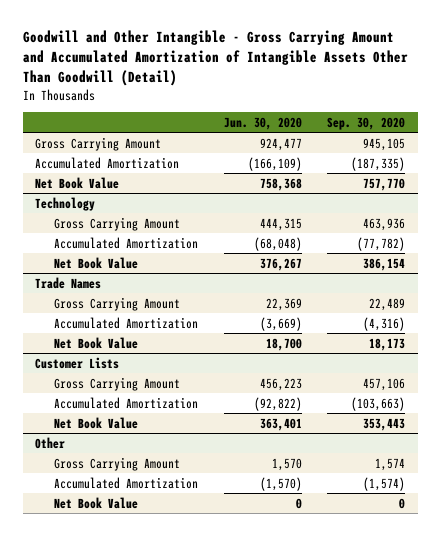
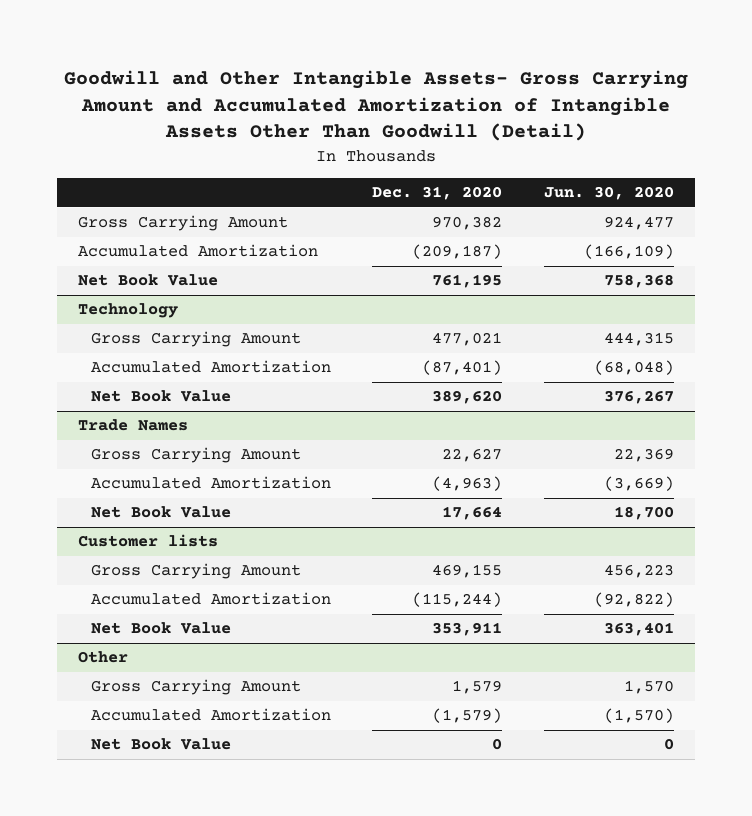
- Goodwill and Other Intangible - Gross Carrying Amount and Accumulated Amortization of Intangible Assets Other Than Goodwill (Detail)
+ Goodwill and Other Intangible Assets- Gross Carrying Amount and Accumulated Amortization of Intangible Assets Other Than Goodwill (Detail)
- | Jun. 30, 2020 | Sep. 30, 2020
+ | Dec. 31, 2020 | Jun. 30, 2020
- Customer Lists
+ Customer lists

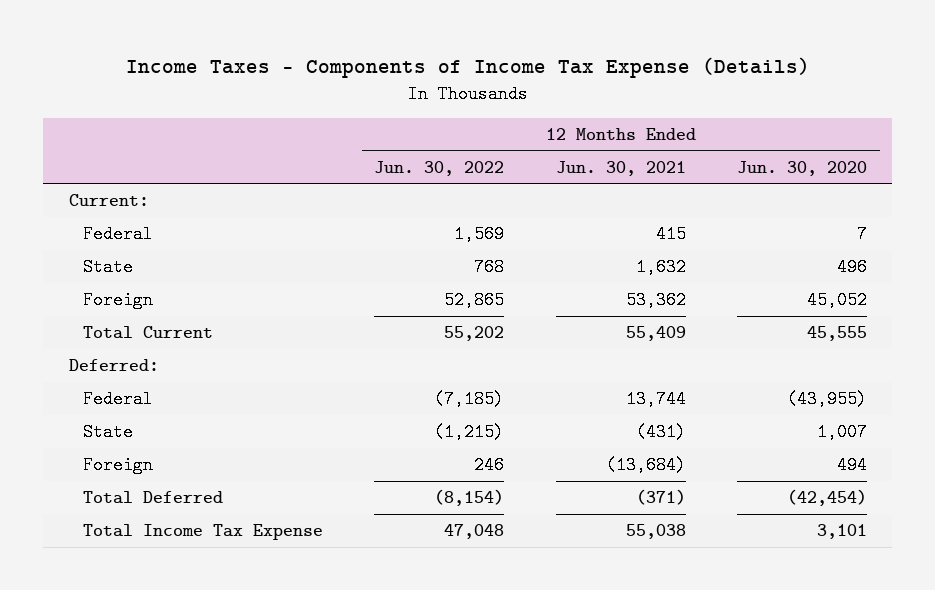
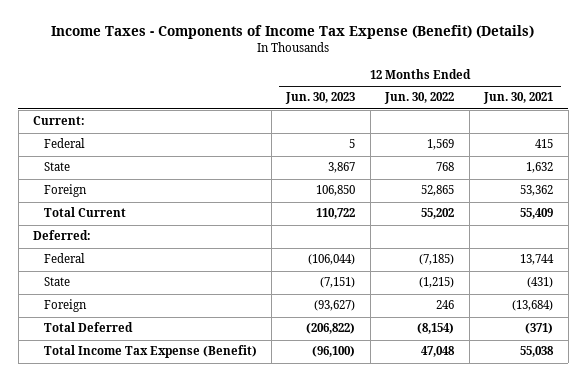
- Income Taxes - Components of Income Tax Expense (Details)
+ Income Taxes - Components of Income Tax Expense (Benefit) (Details)
- | 12 Months Ended Jun. 30, 2022 | 12 Months Ended Jun. 30, 2021 | 12 Months Ended Jun. 30, 2020
+ | 12 Months Ended Jun. 30, 2023 | 12 Months Ended Jun. 30, 2022 | 12 Months Ended Jun. 30, 2021
- Total Income Tax Expense | 47,048 | 55,038 | 3,101
+ Total Income Tax Expense (Benefit) | (96,100) | 47,048 | 55,038

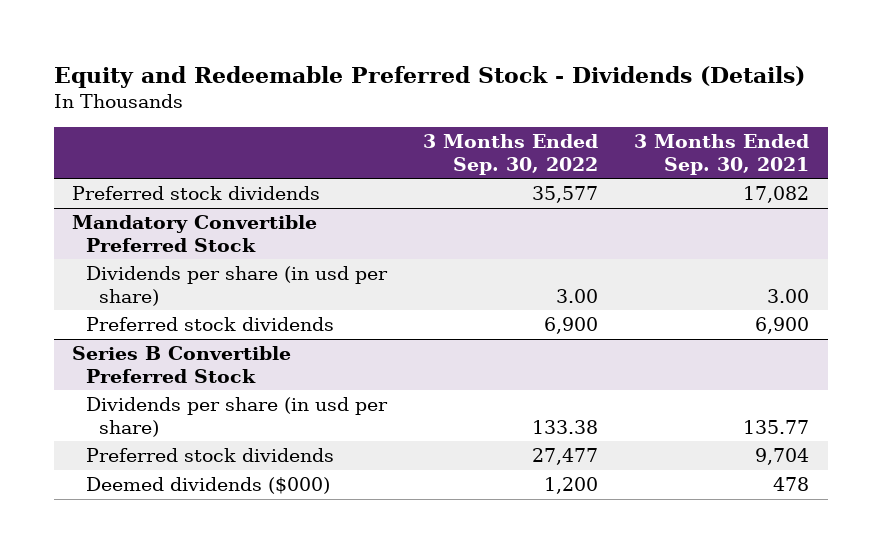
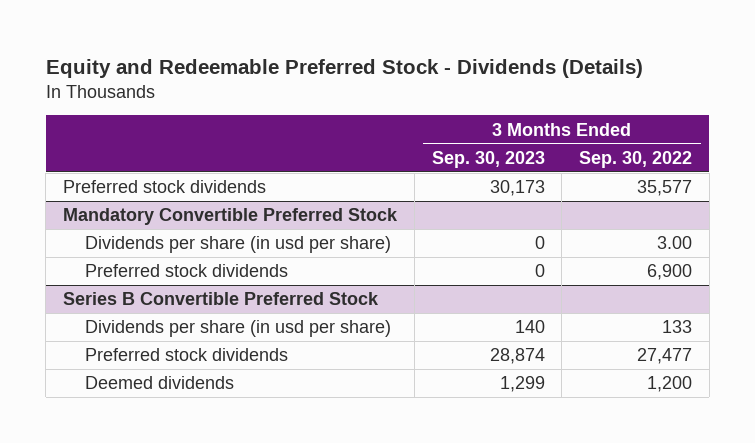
- | 3 Months Ended Sep. 30, 2022 | 3 Months Ended Sep. 30, 2021
+ | 3 Months Ended Sep. 30, 2023 | 3 Months Ended Sep. 30, 2022
@ Series B Convertible Preferred Stock
- Dividends per share (in usd per share) | 133.38 | 135.77
+ Dividends per share (in usd per share) | 140 | 133
- Deemed dividends ($000) | 1,200 | 478
+ Deemed dividends | 1,299 | 1,200

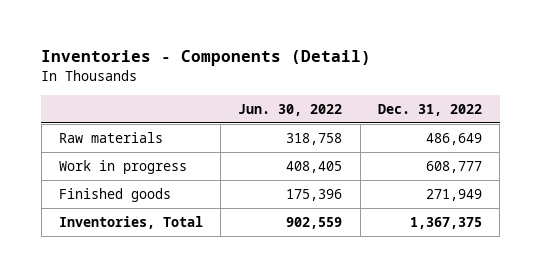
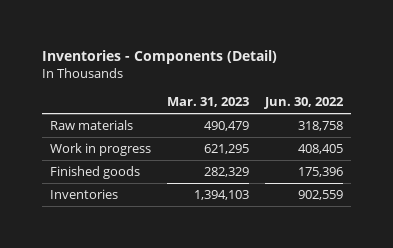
- | Jun. 30, 2022 | Dec. 31, 2022
+ | Mar. 31, 2023 | Jun. 30, 2022
- Inventories, Total | 902,559 | 1,367,375
+ Inventories | 1,394,103 | 902,559

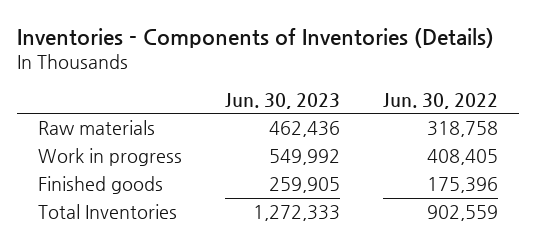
- Inventories - Components (Detail)
+ Inventories - Components of Inventories (Details)
- | Mar. 31, 2023 | Jun. 30, 2022
+ | Jun. 30, 2023 | Jun. 30, 2022
- Inventories | 1,394,103 | 902,559
+ Total Inventories | 1,272,333 | 902,559

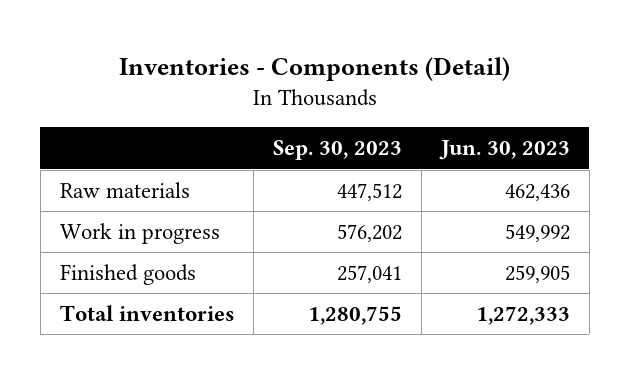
- Inventories - Components of Inventories (Details)
+ Inventories - Components (Detail)
- | Jun. 30, 2023 | Jun. 30, 2022
+ | Sep. 30, 2023 | Jun. 30, 2023
- Total Inventories | 1,272,333 | 902,559
+ Total inventories | 1,280,755 | 1,272,333

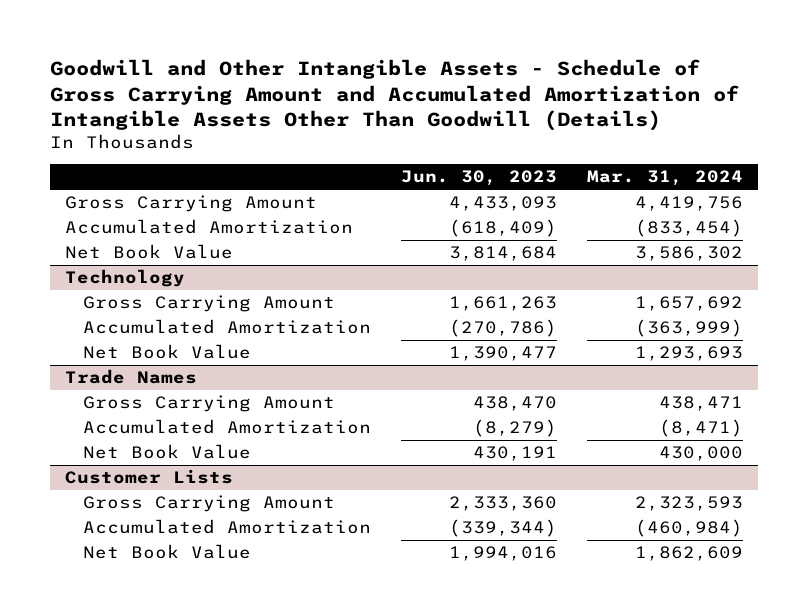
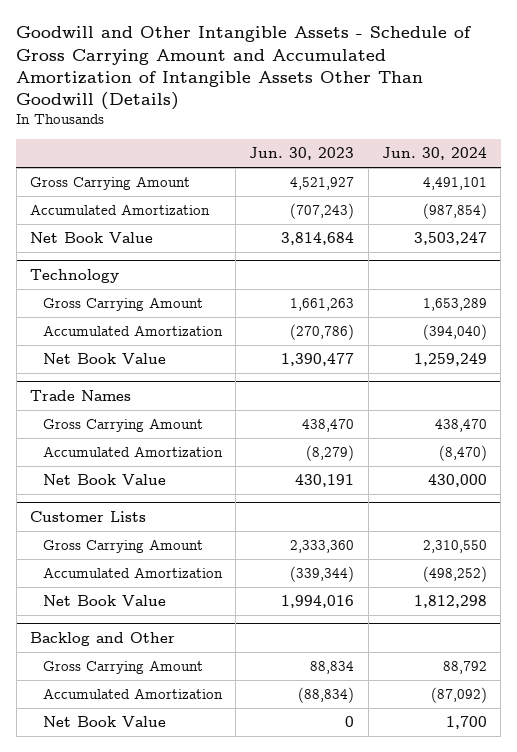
- | Jun. 30, 2023 | Mar. 31, 2024
+ | Jun. 30, 2023 | Jun. 30, 2024
- Gross Carrying Amount | 4,433,093 | 4,419,756
- Accumulated Amortization | (618,409) | (833,454)
+ Gross Carrying Amount | 4,521,927 | 4,491,101
+ Accumulated Amortization | (707,243) | (987,854)
+ Backlog and Other
+ Gross Carrying Amount | 88,834 | 88,792
+ Accumulated Amortization | (88,834) | (87,092)
+ Net Book Value | 0 | 1,700

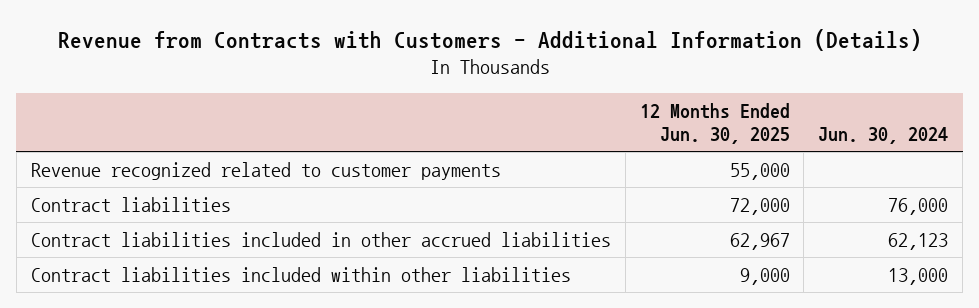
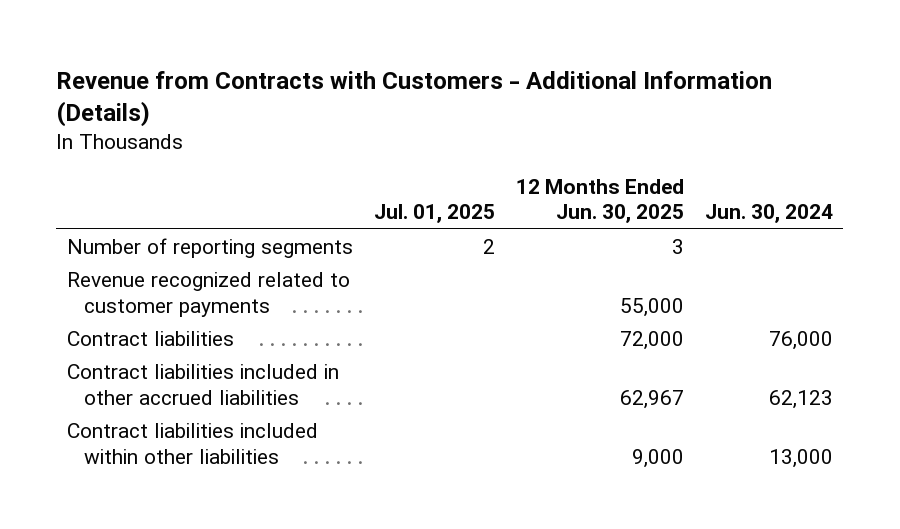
- | 12 Months Ended Jun. 30, 2025 | Jun. 30, 2024
+ | Jul. 01, 2025 | 12 Months Ended Jun. 30, 2025 | Jun. 30, 2024
+ Number of reporting segments | 2 | 3 |

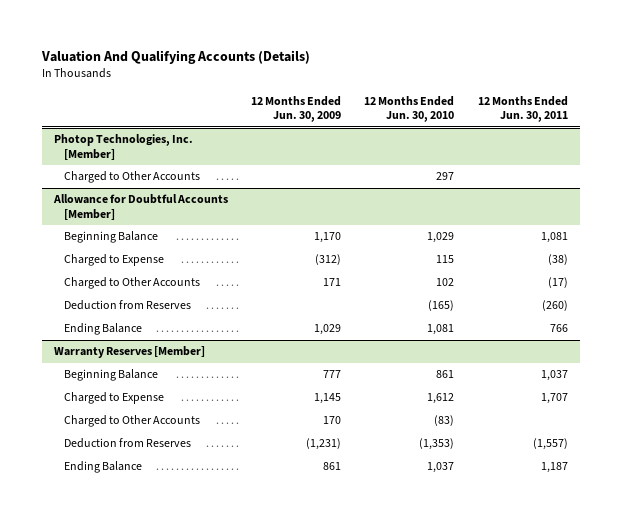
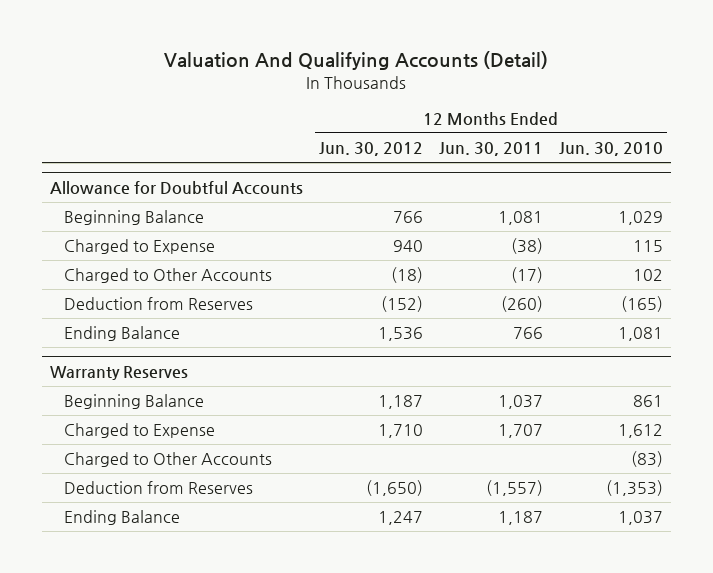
- Valuation And Qualifying Accounts (Details)
+ Valuation And Qualifying Accounts (Detail)
- | 12 Months Ended Jun. 30, 2009 | 12 Months Ended Jun. 30, 2010 | 12 Months Ended Jun. 30, 2011
+ | 12 Months Ended Jun. 30, 2012 | 12 Months Ended Jun. 30, 2011 | 12 Months Ended Jun. 30, 2010
- Photop Technologies, Inc. [Member]
- Charged to Other Accounts | | 297 |
- Allowance for Doubtful Accounts [Member]
+ Allowance for Doubtful Accounts
- Warranty Reserves [Member]
+ Warranty Reserves

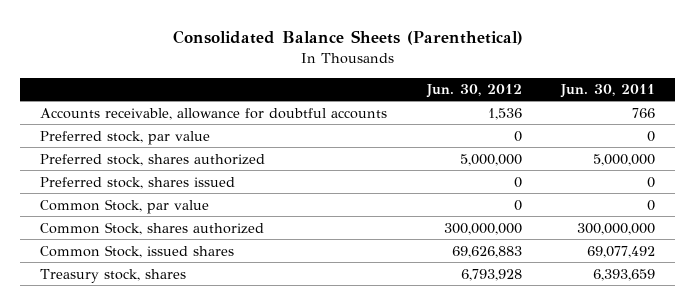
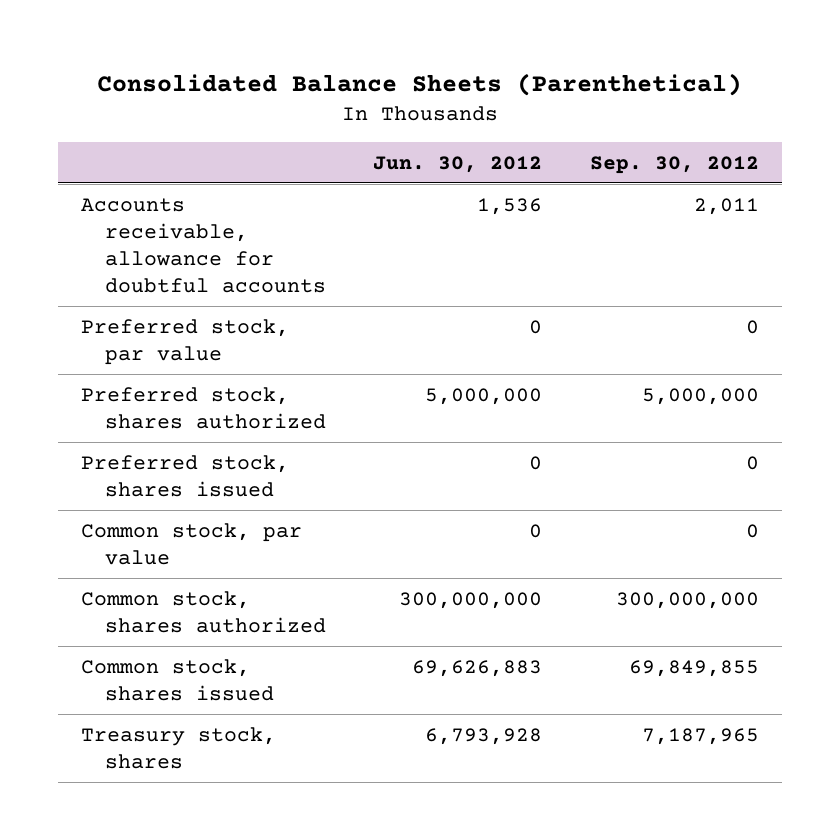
- | Jun. 30, 2012 | Jun. 30, 2011
+ | Jun. 30, 2012 | Sep. 30, 2012
- Common Stock, par value | 0 | 0
- Common Stock, shares authorized | 300,000,000 | 300,000,000
- Common Stock, issued shares | 69,626,883 | 69,077,492
+ Common stock, par value | 0 | 0
+ Common stock, shares authorized | 300,000,000 | 300,000,000
+ Common stock, shares issued | 69,626,883 | 69,849,855

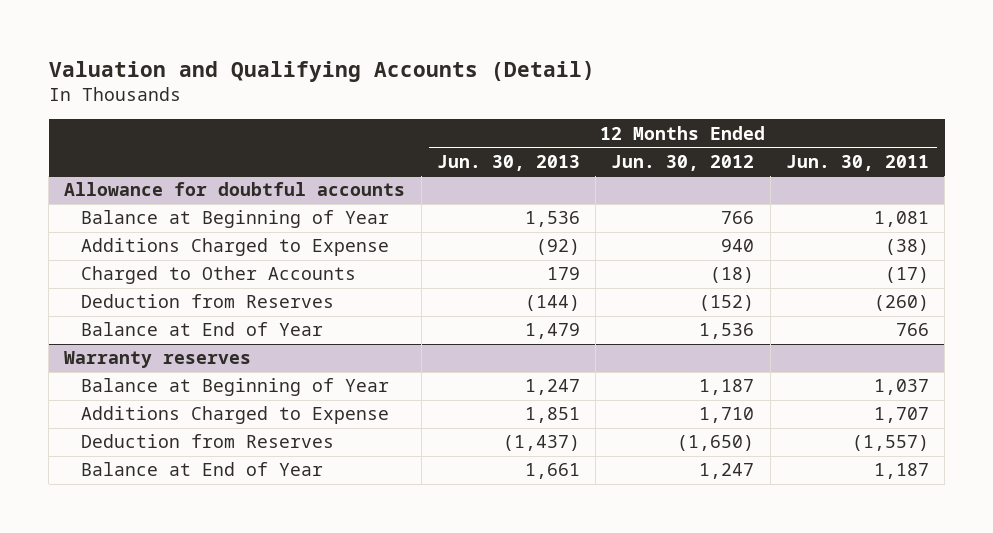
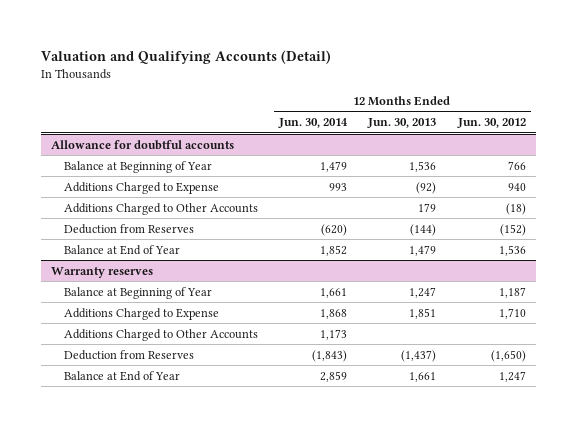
- | 12 Months Ended Jun. 30, 2013 | 12 Months Ended Jun. 30, 2012 | 12 Months Ended Jun. 30, 2011
+ | 12 Months Ended Jun. 30, 2014 | 12 Months Ended Jun. 30, 2013 | 12 Months Ended Jun. 30, 2012
@ Allowance for doubtful accounts
- Charged to Other Accounts | 179 | (18) | (17)
+ Additions Charged to Other Accounts | | 179 | (18)
@ Warranty reserves
+ Additions Charged to Other Accounts | 1,173 | |

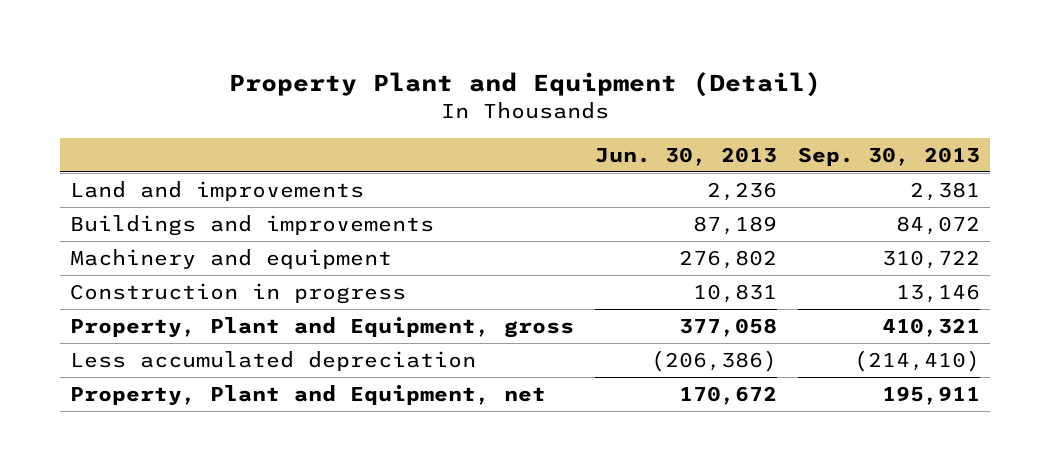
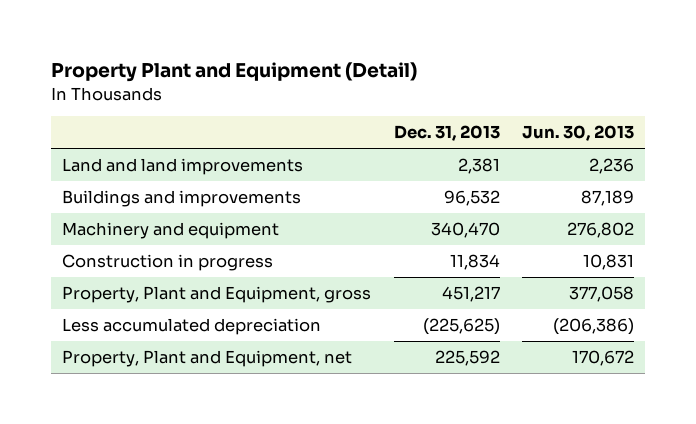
- | Jun. 30, 2013 | Sep. 30, 2013
+ | Dec. 31, 2013 | Jun. 30, 2013
- Land and improvements | 2,236 | 2,381
+ Land and land improvements | 2,381 | 2,236

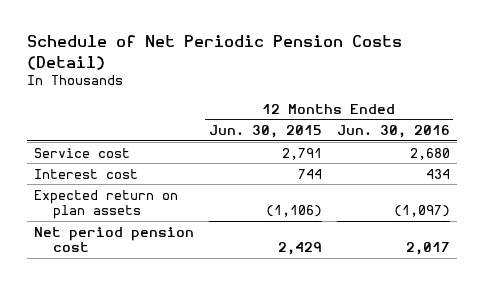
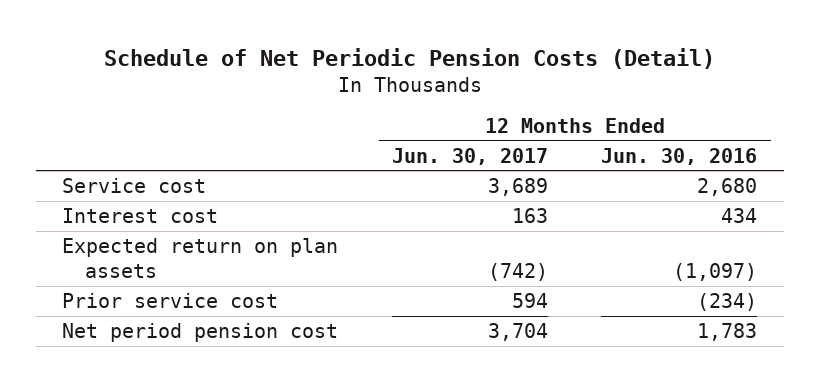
- | 12 Months Ended Jun. 30, 2015 | 12 Months Ended Jun. 30, 2016
+ | 12 Months Ended Jun. 30, 2017 | 12 Months Ended Jun. 30, 2016
- Net period pension cost | 2,429 | 2,017
+ Prior service cost | 594 | (234)
+ Net period pension cost | 3,704 | 1,783

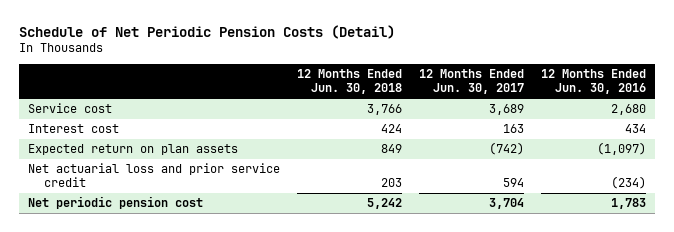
- | 12 Months Ended Jun. 30, 2017 | 12 Months Ended Jun. 30, 2016
+ | 12 Months Ended Jun. 30, 2018 | 12 Months Ended Jun. 30, 2017 | 12 Months Ended Jun. 30, 2016
- Prior service cost | 594 | (234)
- Net period pension cost | 3,704 | 1,783
+ Net actuarial loss and prior service credit | 203 | 594 | (234)
+ Net periodic pension cost | 5,242 | 3,704 | 1,783

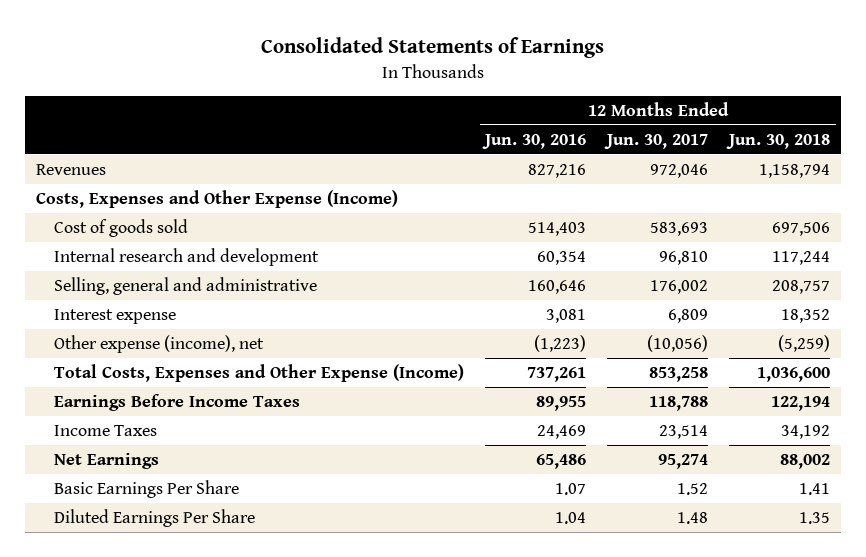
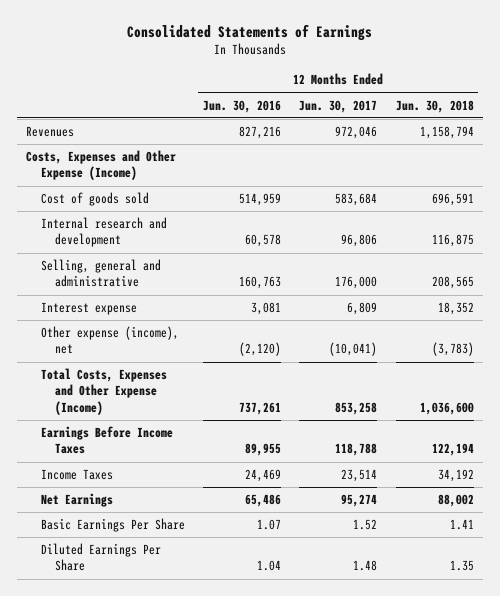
- Cost of goods sold | 514,403 | 583,693 | 697,506
- Internal research and development | 60,354 | 96,810 | 117,244
- Selling, general and administrative | 160,646 | 176,002 | 208,757
+ Cost of goods sold | 514,959 | 583,684 | 696,591
+ Internal research and development | 60,578 | 96,806 | 116,875
+ Selling, general and administrative | 160,763 | 176,000 | 208,565
- Other expense (income), net | (1,223) | (10,056) | (5,259)
+ Other expense (income), net | (2,120) | (10,041) | (3,783)

